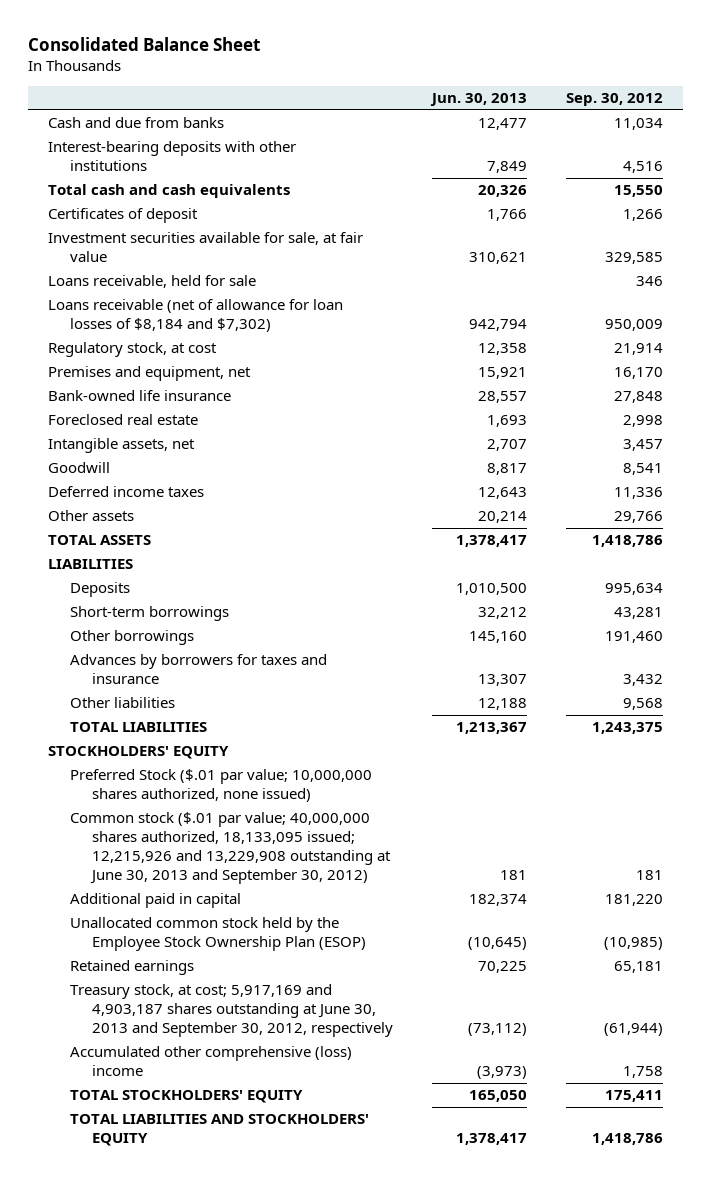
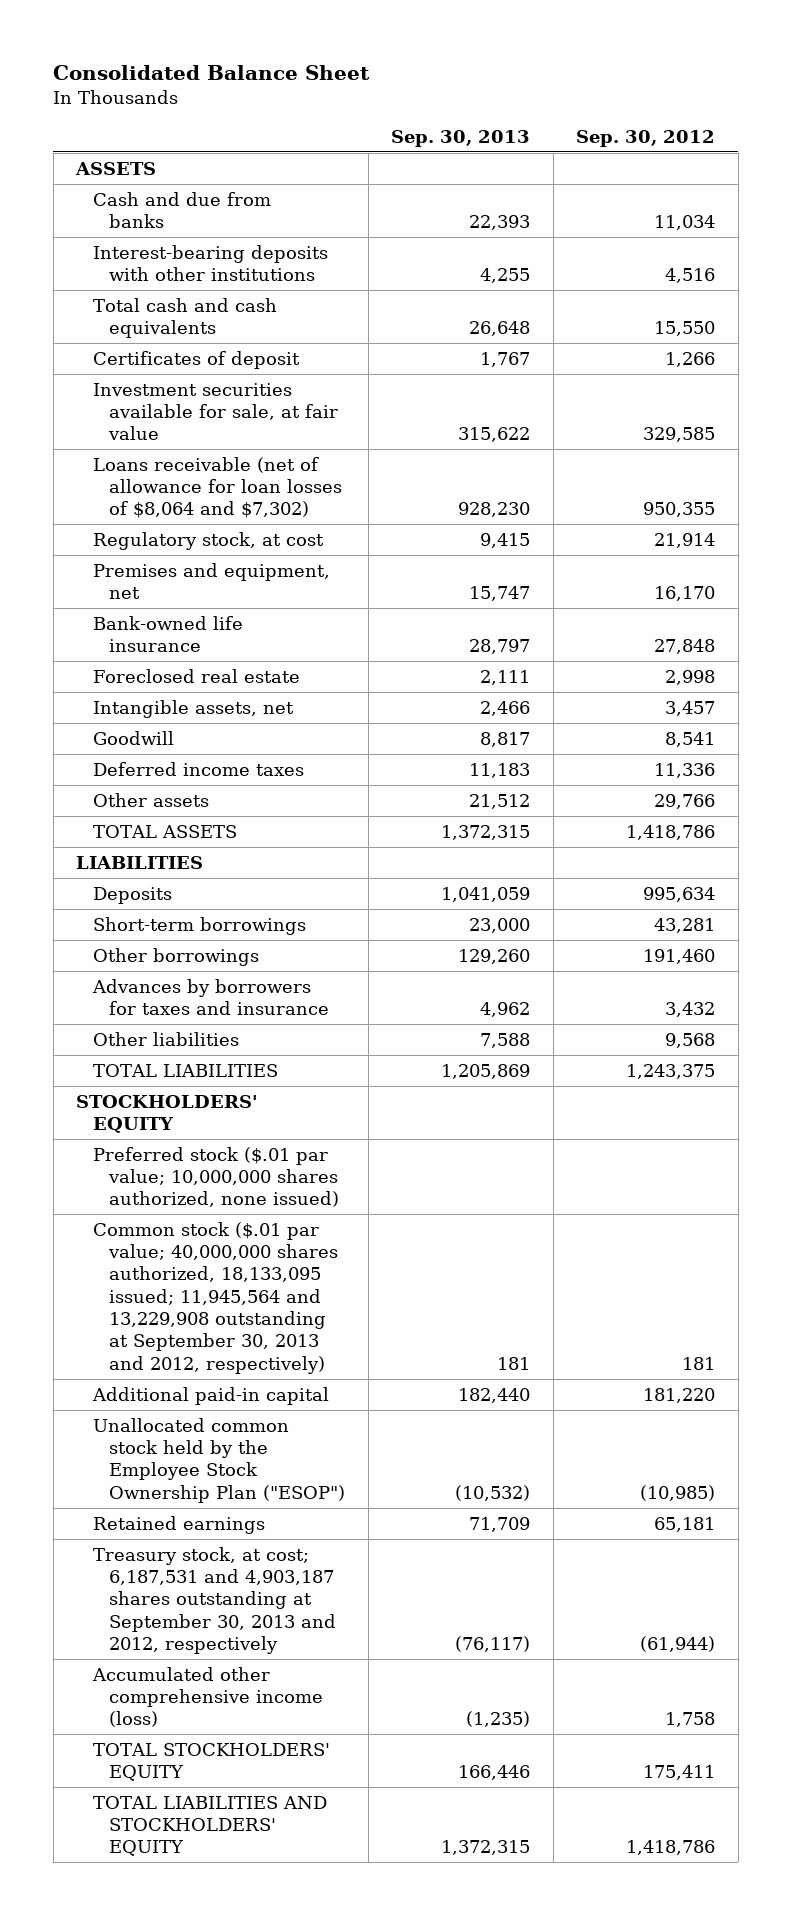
- | Jun. 30, 2013 | Sep. 30, 2012
+ | Sep. 30, 2013 | Sep. 30, 2012
+ ASSETS
- Loans receivable, held for sale | | 346
- Loans receivable (net of allowance for loan losses of $8,184 and $7,302) | 942,794 | 950,009
+ Loans receivable (net of allowance for loan losses of $8,064 and $7,302) | 928,230 | 950,355
- Preferred Stock ($.01 par value; 10,000,000 shares authorized, none issued)
- Common stock ($.01 par value; 40,000,000 shares authorized, 18,133,095 issued; 12,215,926 and 13,229,908 outstanding at June 30, 2013 and September 30, 2012) | 181 | 181
- Additional paid in capital | 182,374 | 181,220
- Unallocated common stock held by the Employee Stock Ownership Plan (ESOP) | (10,645) | (10,985)
+ Preferred stock ($.01 par value; 10,000,000 shares authorized, none issued)
+ Common stock ($.01 par value; 40,000,000 shares authorized, 18,133,095 issued; 11,945,564 and 13,229,908 outstanding at September 30, 2013 and 2012, respectively) | 181 | 181
+ Additional paid-in capital | 182,440 | 181,220
+ Unallocated common stock held by the Employee Stock Ownership Plan ("ESOP") | (10,532) | (10,985)
- Treasury stock, at cost; 5,917,169 and 4,903,187 shares outstanding at June 30, 2013 and September 30, 2012, respectively | (73,112) | (61,944)
- Accumulated other comprehensive (loss) income | (3,973) | 1,758
+ Treasury stock, at cost; 6,187,531 and 4,903,187 shares outstanding at September 30, 2013 and 2012, respectively | (76,117) | (61,944)
+ Accumulated other comprehensive income (loss) | (1,235) | 1,758

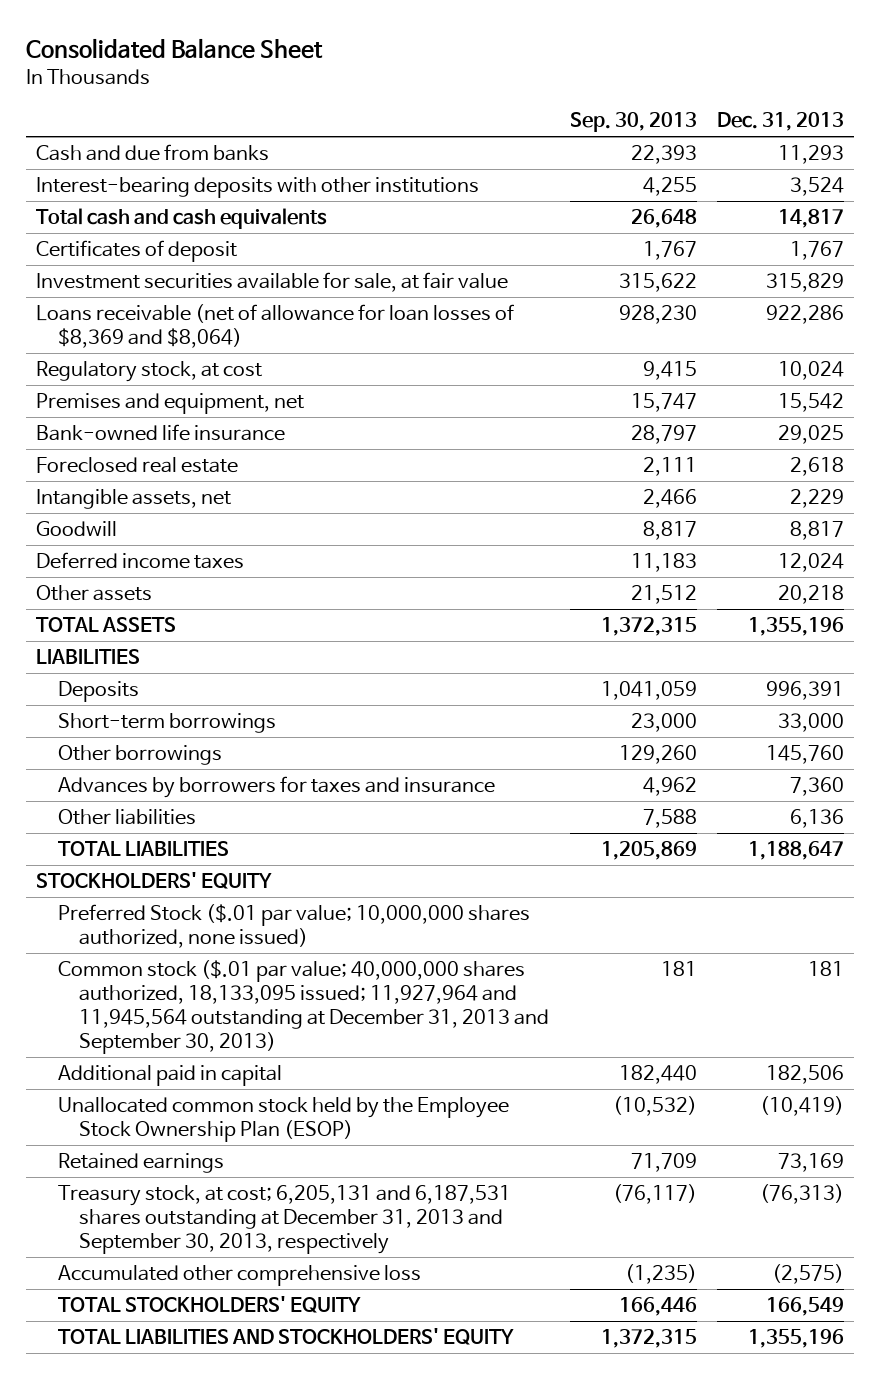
- | Sep. 30, 2013 | Sep. 30, 2012
+ | Sep. 30, 2013 | Dec. 31, 2013
- ASSETS
- Loans receivable (net of allowance for loan losses of $8,064 and $7,302) | 928,230 | 950,355
+ Loans receivable (net of allowance for loan losses of $8,369 and $8,064) | 928,230 | 922,286
- Preferred stock ($.01 par value; 10,000,000 shares authorized, none issued)
- Common stock ($.01 par value; 40,000,000 shares authorized, 18,133,095 issued; 11,945,564 and 13,229,908 outstanding at September 30, 2013 and 2012, respectively) | 181 | 181
- Additional paid-in capital | 182,440 | 181,220
- Unallocated common stock held by the Employee Stock Ownership Plan ("ESOP") | (10,532) | (10,985)
+ Preferred Stock ($.01 par value; 10,000,000 shares authorized, none issued)
+ Common stock ($.01 par value; 40,000,000 shares authorized, 18,133,095 issued; 11,927,964 and 11,945,564 outstanding at December 31, 2013 and September 30, 2013) | 181 | 181
+ Additional paid in capital | 182,440 | 182,506
+ Unallocated common stock held by the Employee Stock Ownership Plan (ESOP) | (10,532) | (10,419)
- Treasury stock, at cost; 6,187,531 and 4,903,187 shares outstanding at September 30, 2013 and 2012, respectively | (76,117) | (61,944)
- Accumulated other comprehensive income (loss) | (1,235) | 1,758
+ Treasury stock, at cost; 6,205,131 and 6,187,531 shares outstanding at December 31, 2013 and September 30, 2013, respectively | (76,117) | (76,313)
+ Accumulated other comprehensive loss | (1,235) | (2,575)

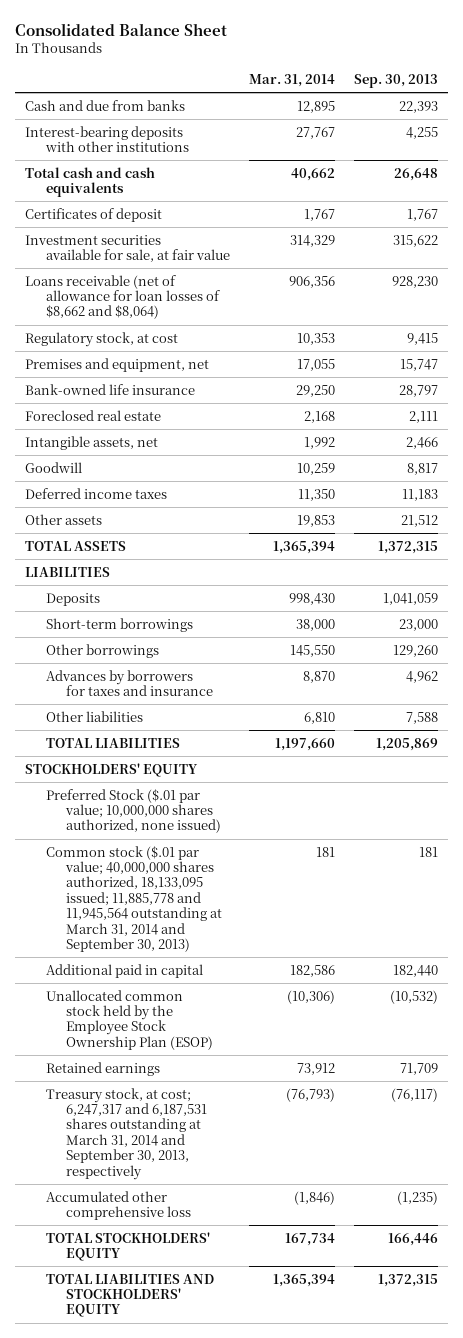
- | Sep. 30, 2013 | Dec. 31, 2013
+ | Mar. 31, 2014 | Sep. 30, 2013
- Loans receivable (net of allowance for loan losses of $8,369 and $8,064) | 928,230 | 922,286
+ Loans receivable (net of allowance for loan losses of $8,662 and $8,064) | 906,356 | 928,230
- Common stock ($.01 par value; 40,000,000 shares authorized, 18,133,095 issued; 11,927,964 and 11,945,564 outstanding at December 31, 2013 and September 30, 2013) | 181 | 181
+ Common stock ($.01 par value; 40,000,000 shares authorized, 18,133,095 issued; 11,885,778 and 11,945,564 outstanding at March 31, 2014 and September 30, 2013) | 181 | 181
- Treasury stock, at cost; 6,205,131 and 6,187,531 shares outstanding at December 31, 2013 and September 30, 2013, respectively | (76,117) | (76,313)
+ Treasury stock, at cost; 6,247,317 and 6,187,531 shares outstanding at March 31, 2014 and September 30, 2013, respectively | (76,793) | (76,117)

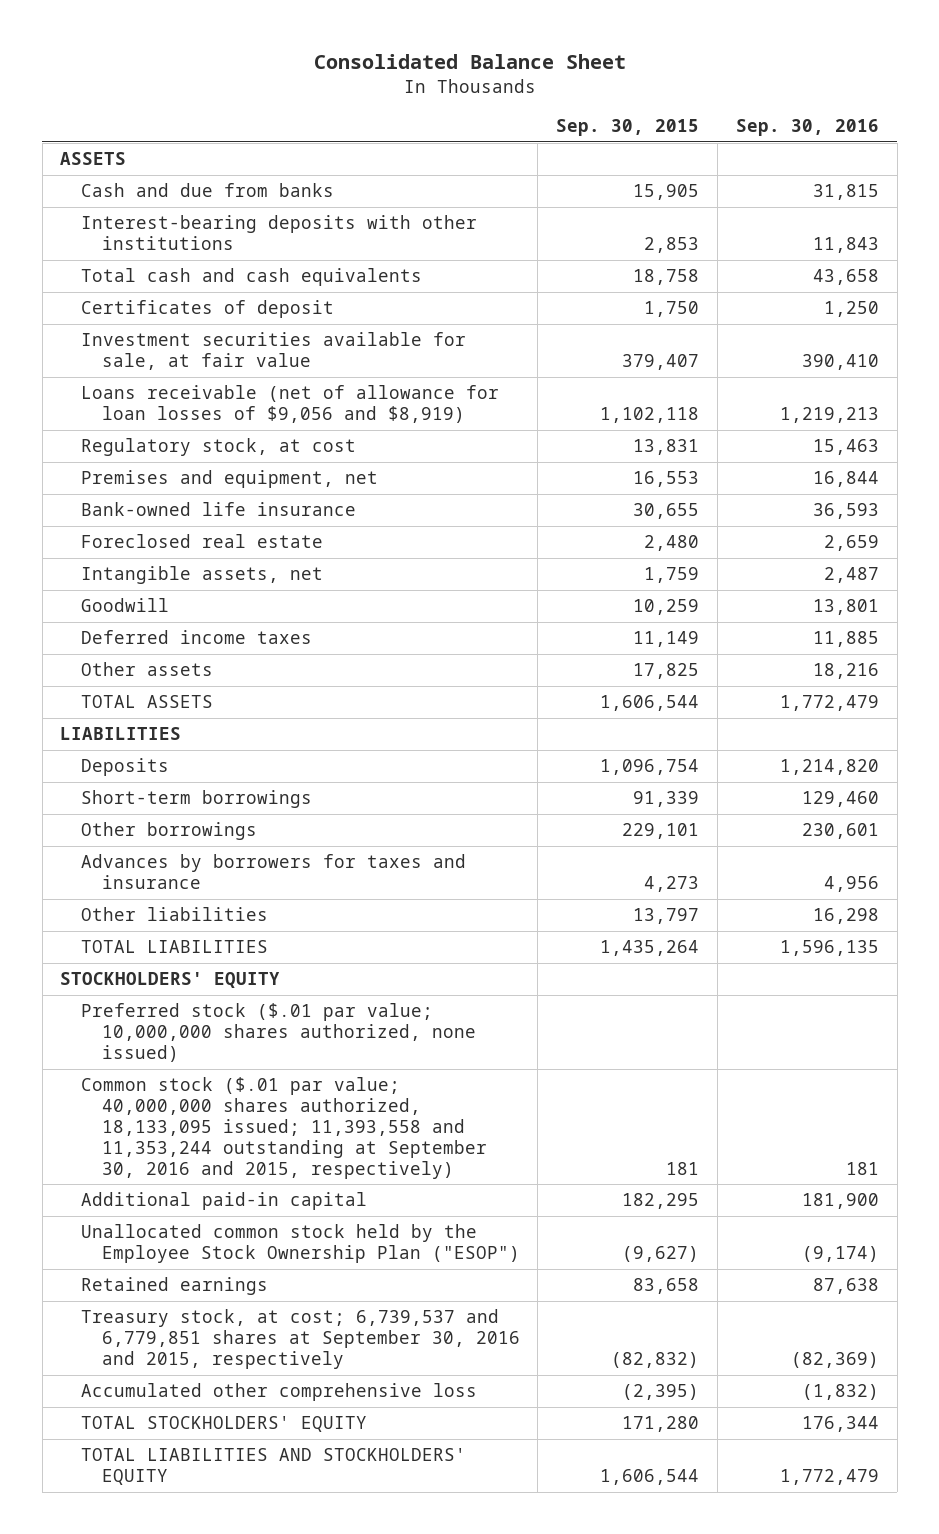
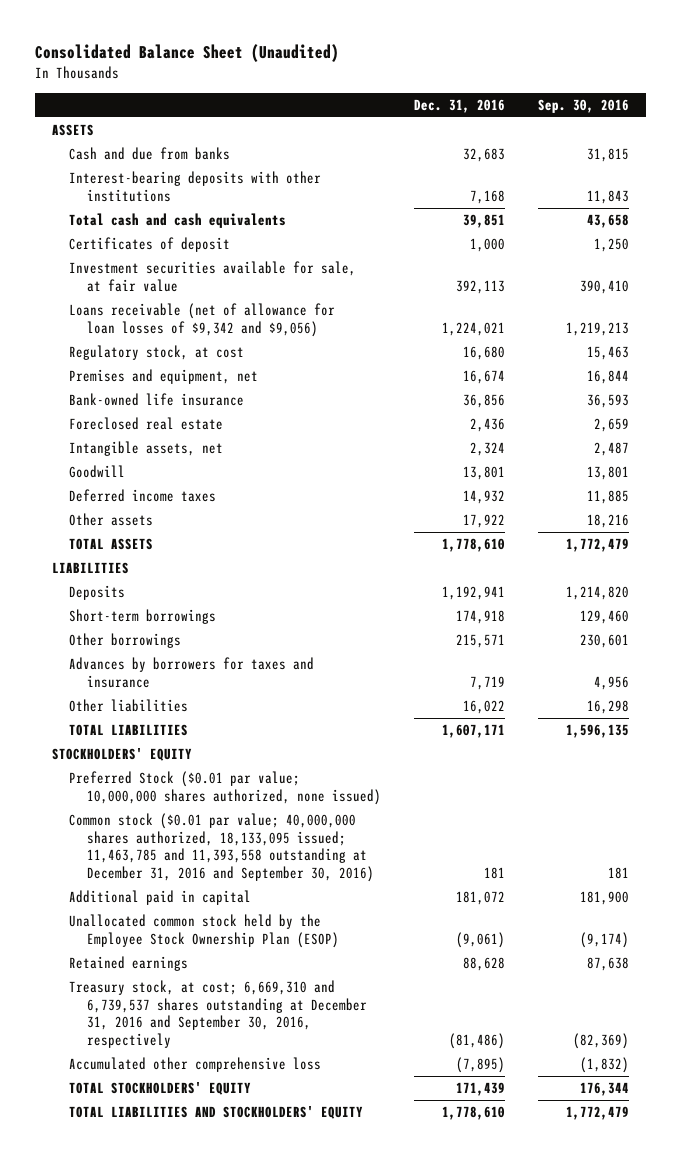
- Consolidated Balance Sheet
+ Consolidated Balance Sheet (Unaudited)
- | Sep. 30, 2015 | Sep. 30, 2016
+ | Dec. 31, 2016 | Sep. 30, 2016
- Loans receivable (net of allowance for loan losses of $9,056 and $8,919) | 1,102,118 | 1,219,213
+ Loans receivable (net of allowance for loan losses of $9,342 and $9,056) | 1,224,021 | 1,219,213
- Preferred stock ($.01 par value; 10,000,000 shares authorized, none issued)
- Common stock ($.01 par value; 40,000,000 shares authorized, 18,133,095 issued; 11,393,558 and 11,353,244 outstanding at September 30, 2016 and 2015, respectively) | 181 | 181
- Additional paid-in capital | 182,295 | 181,900
- Unallocated common stock held by the Employee Stock Ownership Plan ("ESOP") | (9,627) | (9,174)
+ Preferred Stock ($0.01 par value; 10,000,000 shares authorized, none issued)
+ Common stock ($0.01 par value; 40,000,000 shares authorized, 18,133,095 issued; 11,463,785 and 11,393,558 outstanding at December 31, 2016 and September 30, 2016) | 181 | 181
+ Additional paid in capital | 181,072 | 181,900
+ Unallocated common stock held by the Employee Stock Ownership Plan (ESOP) | (9,061) | (9,174)
- Treasury stock, at cost; 6,739,537 and 6,779,851 shares at September 30, 2016 and 2015, respectively | (82,832) | (82,369)
+ Treasury stock, at cost; 6,669,310 and 6,739,537 shares outstanding at December 31, 2016 and September 30, 2016, respectively | (81,486) | (82,369)

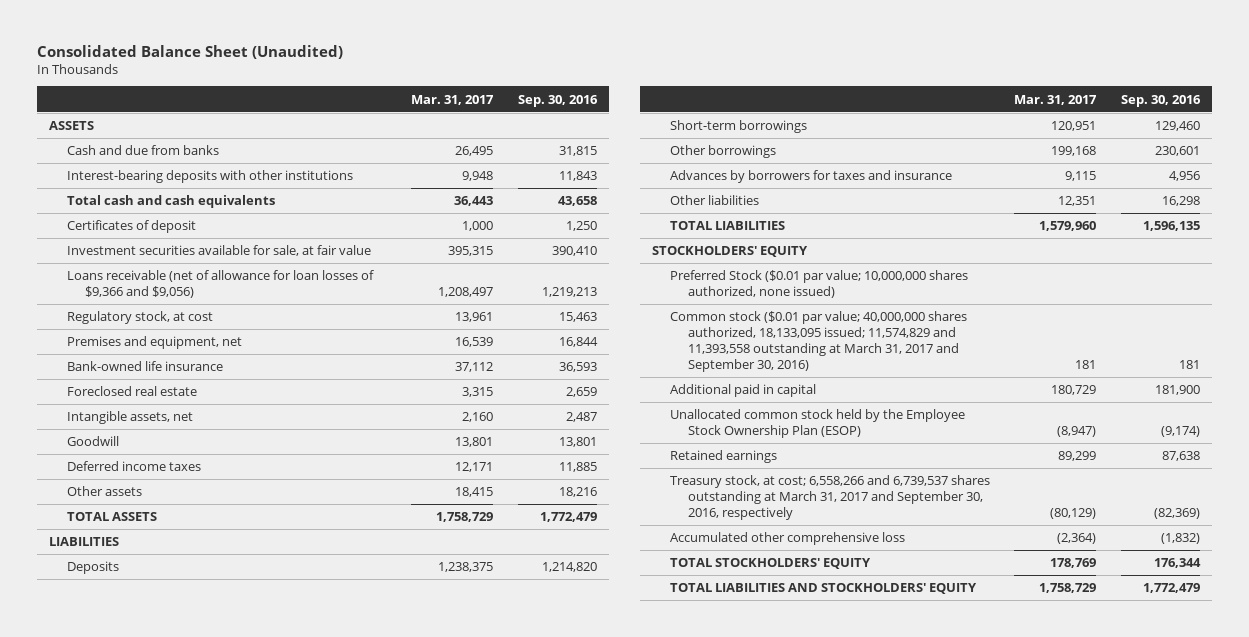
- | Dec. 31, 2016 | Sep. 30, 2016
+ | Mar. 31, 2017 | Sep. 30, 2016
- Loans receivable (net of allowance for loan losses of $9,342 and $9,056) | 1,224,021 | 1,219,213
+ Loans receivable (net of allowance for loan losses of $9,366 and $9,056) | 1,208,497 | 1,219,213
- Common stock ($0.01 par value; 40,000,000 shares authorized, 18,133,095 issued; 11,463,785 and 11,393,558 outstanding at December 31, 2016 and September 30, 2016) | 181 | 181
+ Common stock ($0.01 par value; 40,000,000 shares authorized, 18,133,095 issued; 11,574,829 and 11,393,558 outstanding at March 31, 2017 and September 30, 2016) | 181 | 181
- Treasury stock, at cost; 6,669,310 and 6,739,537 shares outstanding at December 31, 2016 and September 30, 2016, respectively | (81,486) | (82,369)
+ Treasury stock, at cost; 6,558,266 and 6,739,537 shares outstanding at March 31, 2017 and September 30, 2016, respectively | (80,129) | (82,369)

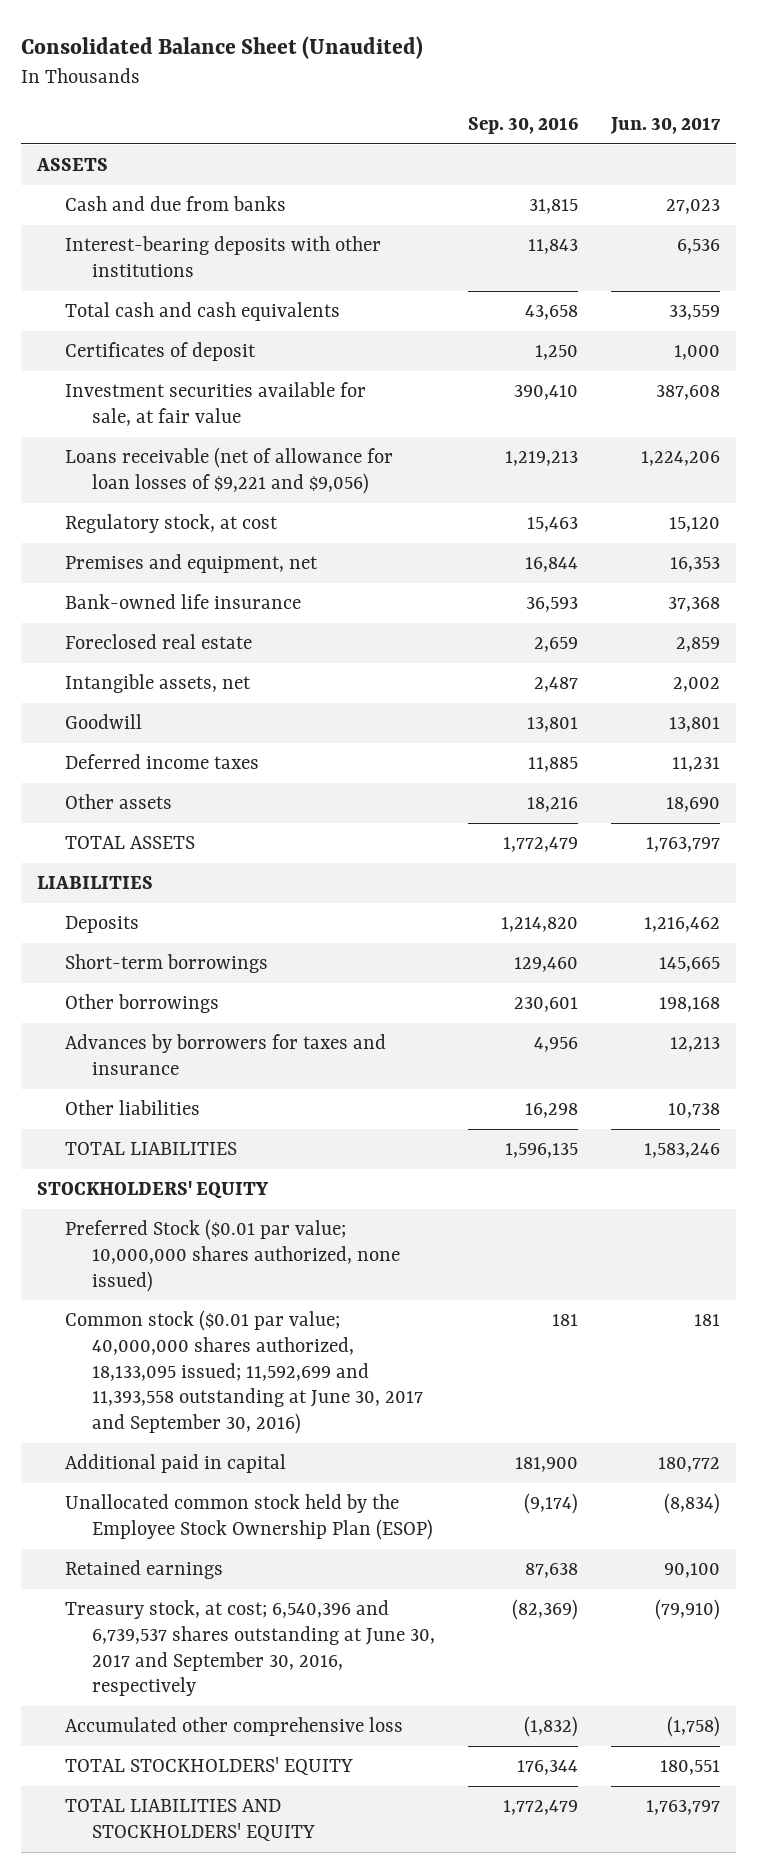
- | Mar. 31, 2017 | Sep. 30, 2016
+ | Sep. 30, 2016 | Jun. 30, 2017
- Loans receivable (net of allowance for loan losses of $9,366 and $9,056) | 1,208,497 | 1,219,213
+ Loans receivable (net of allowance for loan losses of $9,221 and $9,056) | 1,219,213 | 1,224,206
- Common stock ($0.01 par value; 40,000,000 shares authorized, 18,133,095 issued; 11,574,829 and 11,393,558 outstanding at March 31, 2017 and September 30, 2016) | 181 | 181
+ Common stock ($0.01 par value; 40,000,000 shares authorized, 18,133,095 issued; 11,592,699 and 11,393,558 outstanding at June 30, 2017 and September 30, 2016) | 181 | 181
- Treasury stock, at cost; 6,558,266 and 6,739,537 shares outstanding at March 31, 2017 and September 30, 2016, respectively | (80,129) | (82,369)
+ Treasury stock, at cost; 6,540,396 and 6,739,537 shares outstanding at June 30, 2017 and September 30, 2016, respectively | (82,369) | (79,910)

